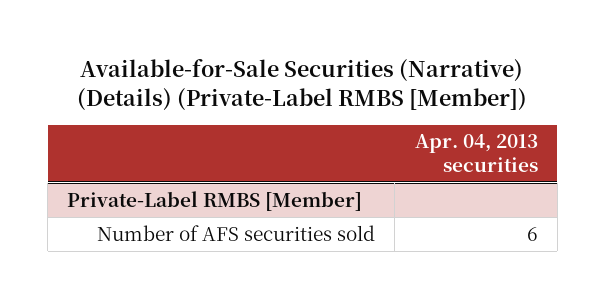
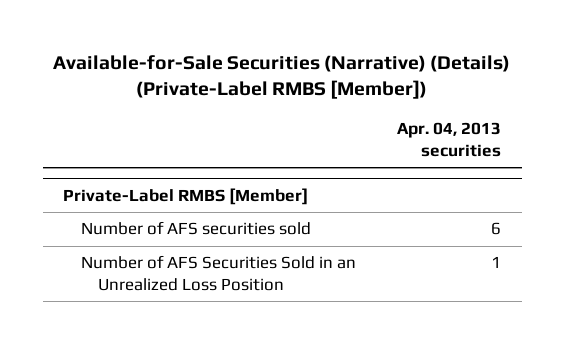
@ Private-Label RMBS [Member]
+ Number of AFS Securities Sold in an Unrealized Loss Position | 1

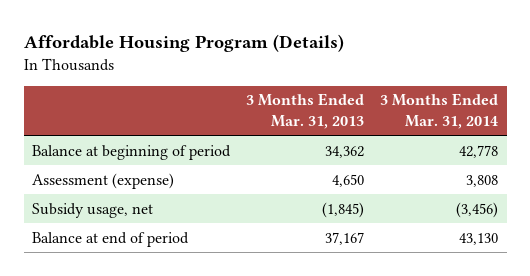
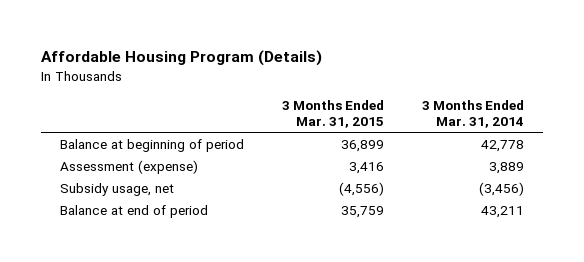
- | 3 Months Ended Mar. 31, 2013 | 3 Months Ended Mar. 31, 2014
+ | 3 Months Ended Mar. 31, 2015 | 3 Months Ended Mar. 31, 2014
- Assessment (expense) | 4,650 | 3,808
+ Assessment (expense) | 3,416 | 3,889
- Balance at end of period | 37,167 | 43,130
+ Balance at end of period | 35,759 | 43,211

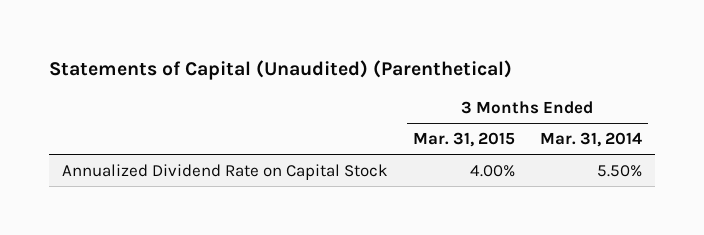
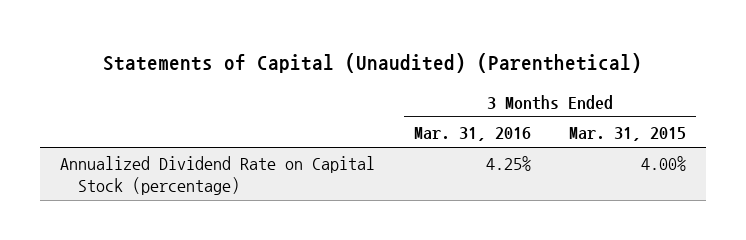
- | 3 Months Ended Mar. 31, 2015 | 3 Months Ended Mar. 31, 2014
+ | 3 Months Ended Mar. 31, 2016 | 3 Months Ended Mar. 31, 2015
- Annualized Dividend Rate on Capital Stock | 4.00% | 5.50%
+ Annualized Dividend Rate on Capital Stock (percentage) | 4.25% | 4.00%

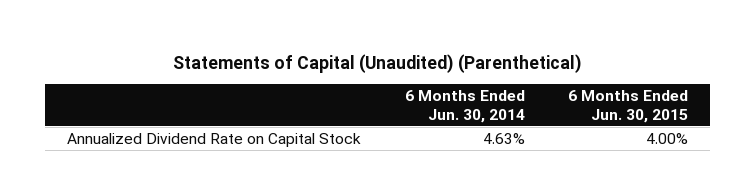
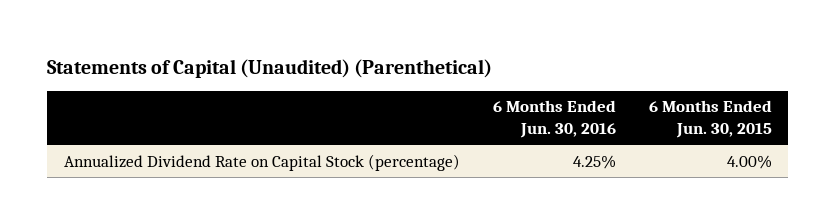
- | 6 Months Ended Jun. 30, 2014 | 6 Months Ended Jun. 30, 2015
+ | 6 Months Ended Jun. 30, 2016 | 6 Months Ended Jun. 30, 2015
- Annualized Dividend Rate on Capital Stock | 4.63% | 4.00%
+ Annualized Dividend Rate on Capital Stock (percentage) | 4.25% | 4.00%

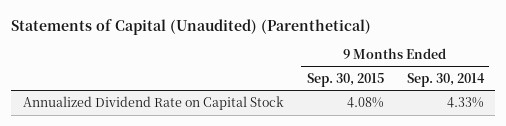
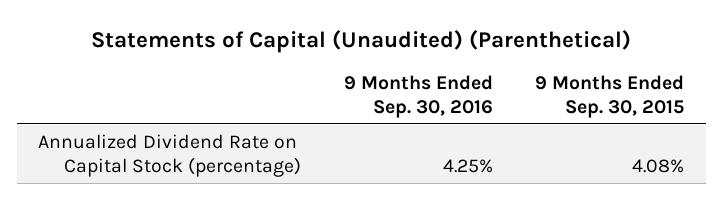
- | 9 Months Ended Sep. 30, 2015 | 9 Months Ended Sep. 30, 2014
+ | 9 Months Ended Sep. 30, 2016 | 9 Months Ended Sep. 30, 2015
- Annualized Dividend Rate on Capital Stock | 4.08% | 4.33%
+ Annualized Dividend Rate on Capital Stock (percentage) | 4.25% | 4.08%

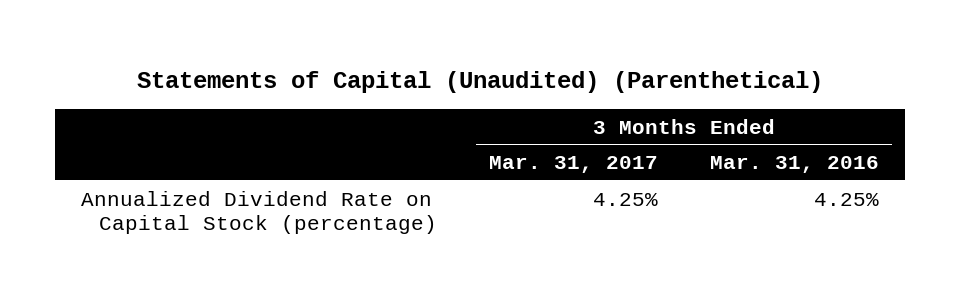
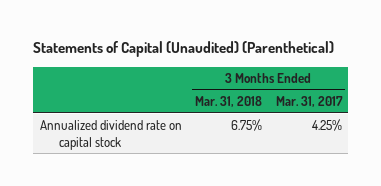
- | 3 Months Ended Mar. 31, 2017 | 3 Months Ended Mar. 31, 2016
+ | 3 Months Ended Mar. 31, 2018 | 3 Months Ended Mar. 31, 2017
- Annualized Dividend Rate on Capital Stock (percentage) | 4.25% | 4.25%
+ Annualized dividend rate on capital stock | 6.75% | 4.25%

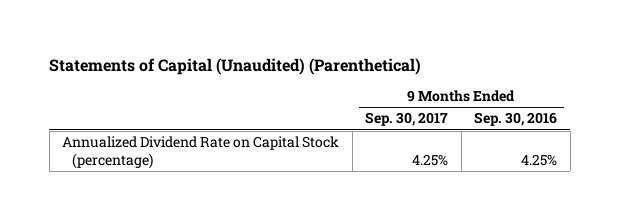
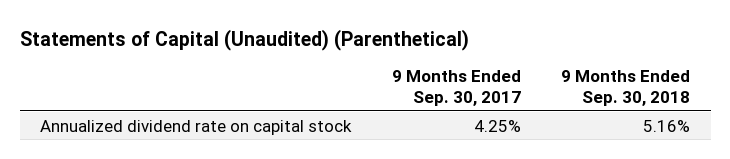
- | 9 Months Ended Sep. 30, 2017 | 9 Months Ended Sep. 30, 2016
+ | 9 Months Ended Sep. 30, 2017 | 9 Months Ended Sep. 30, 2018
- Annualized Dividend Rate on Capital Stock (percentage) | 4.25% | 4.25%
+ Annualized dividend rate on capital stock | 4.25% | 5.16%

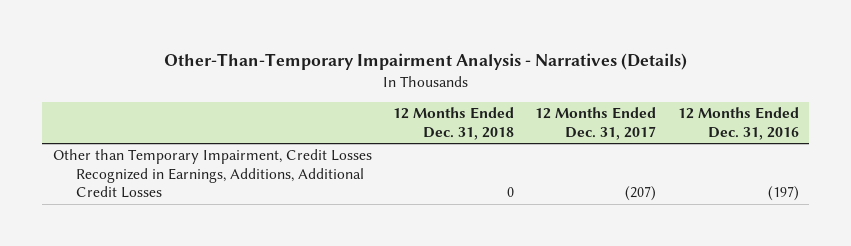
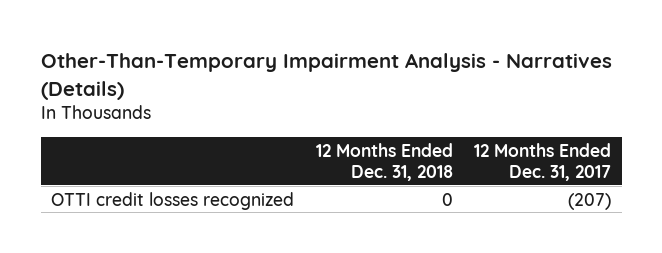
- | 12 Months Ended Dec. 31, 2018 | 12 Months Ended Dec. 31, 2017 | 12 Months Ended Dec. 31, 2016
+ | 12 Months Ended Dec. 31, 2018 | 12 Months Ended Dec. 31, 2017
- Other than Temporary Impairment, Credit Losses Recognized in Earnings, Additions, Additional Credit Losses | 0 | (207) | (197)
+ OTTI credit losses recognized | 0 | (207)

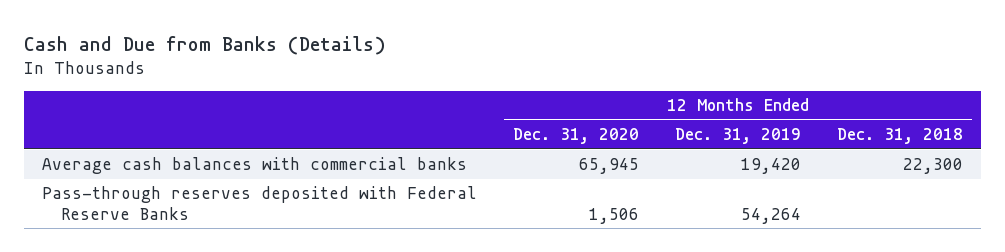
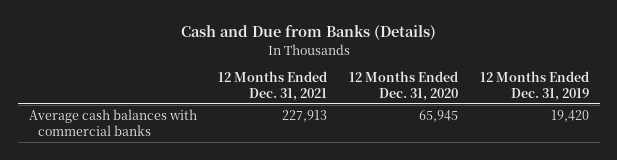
- | 12 Months Ended Dec. 31, 2020 | 12 Months Ended Dec. 31, 2019 | 12 Months Ended Dec. 31, 2018
+ | 12 Months Ended Dec. 31, 2021 | 12 Months Ended Dec. 31, 2020 | 12 Months Ended Dec. 31, 2019
- Pass-through reserves deposited with Federal Reserve Banks | 1,506 | 54,264 |

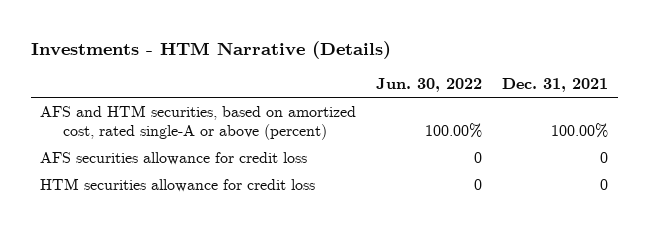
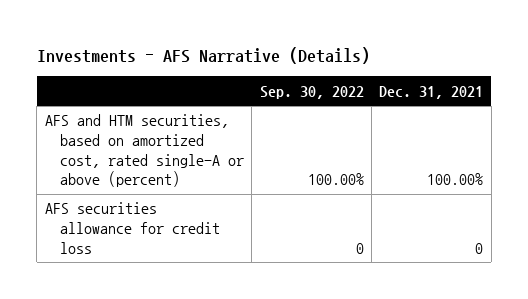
- Investments - HTM Narrative (Details)
+ Investments - AFS Narrative (Details)
- | Jun. 30, 2022 | Dec. 31, 2021
+ | Sep. 30, 2022 | Dec. 31, 2021
- HTM securities allowance for credit loss | 0 | 0

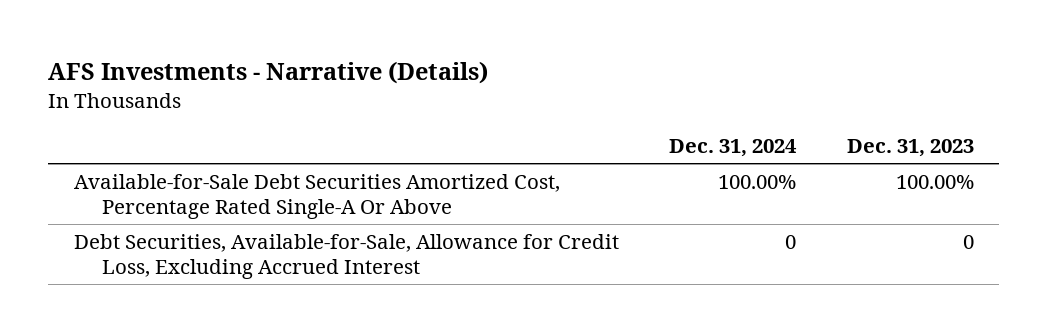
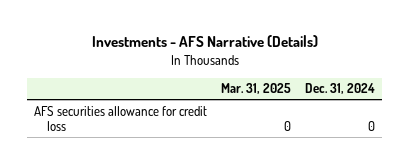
- AFS Investments - Narrative (Details)
+ Investments - AFS Narrative (Details)
- | Dec. 31, 2024 | Dec. 31, 2023
+ | Mar. 31, 2025 | Dec. 31, 2024
- Available-for-Sale Debt Securities Amortized Cost, Percentage Rated Single-A Or Above | 100.00% | 100.00%
- Debt Securities, Available-for-Sale, Allowance for Credit Loss, Excluding Accrued Interest | 0 | 0
+ AFS securities allowance for credit loss | 0 | 0

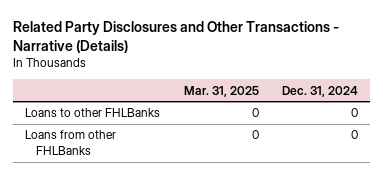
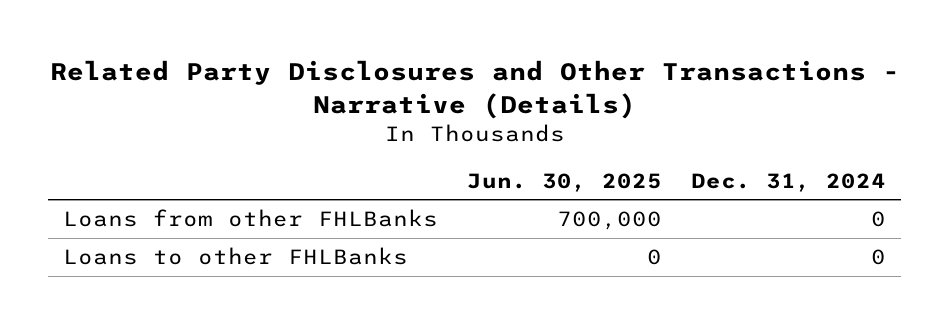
- | Mar. 31, 2025 | Dec. 31, 2024
+ | Jun. 30, 2025 | Dec. 31, 2024
moved down: Loans to other FHLBanks | 0 | 0

